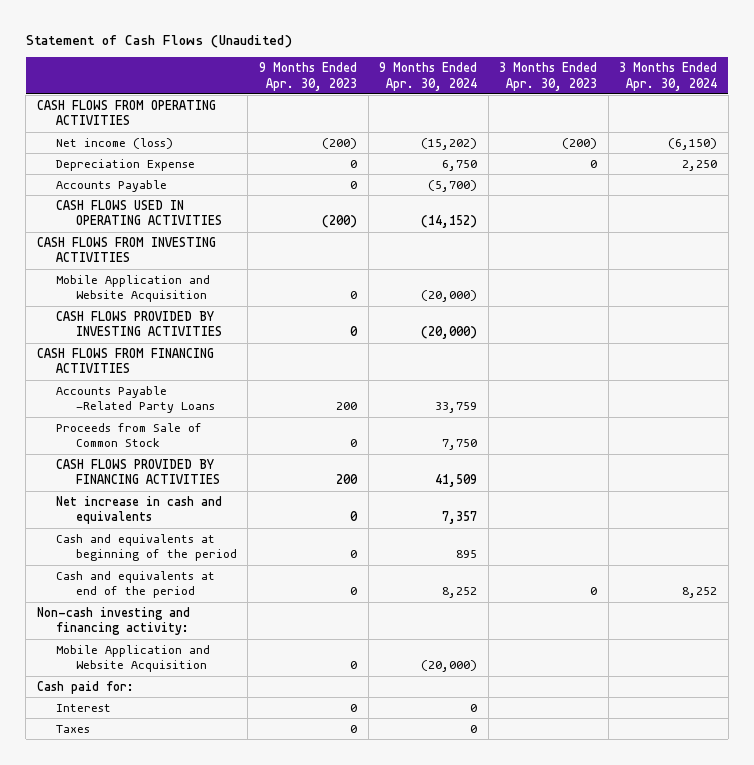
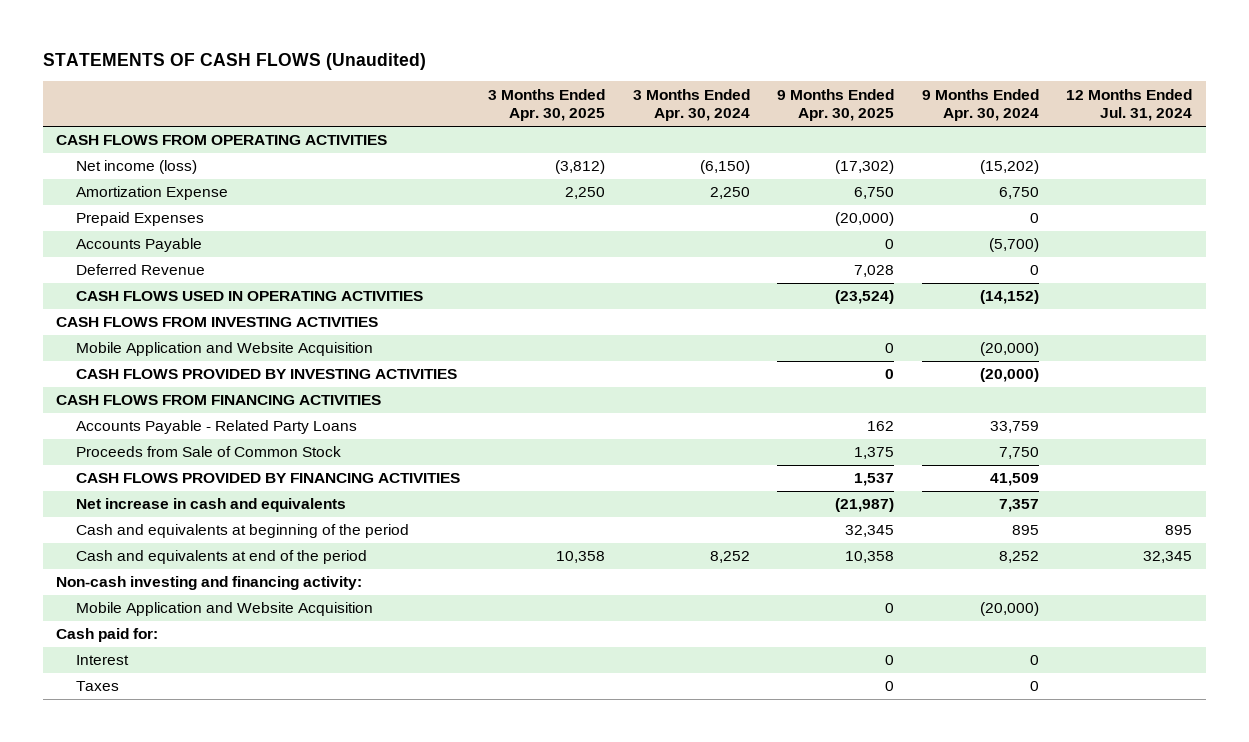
- Statement of Cash Flows (Unaudited)
+ STATEMENTS OF CASH FLOWS (Unaudited)
- | 9 Months Ended Apr. 30, 2023 | 9 Months Ended Apr. 30, 2024 | 3 Months Ended Apr. 30, 2023 | 3 Months Ended Apr. 30, 2024
+ | 3 Months Ended Apr. 30, 2025 | 3 Months Ended Apr. 30, 2024 | 9 Months Ended Apr. 30, 2025 | 9 Months Ended Apr. 30, 2024 | 12 Months Ended Jul. 31, 2024
- Depreciation Expense | 0 | 6,750 | 0 | 2,250
+ Amortization Expense | 2,250 | 2,250 | 6,750 | 6,750 |
+ Prepaid Expenses | | | (20,000) | 0 |
+ Deferred Revenue | | | 7,028 | 0 |
- Accounts Payable -Related Party Loans | 200 | 33,759 | |
+ Accounts Payable - Related Party Loans | | | 162 | 33,759 |

